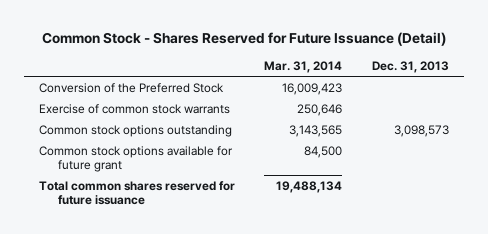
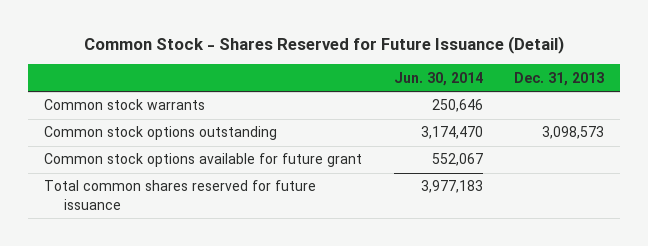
- | Mar. 31, 2014 | Dec. 31, 2013
+ | Jun. 30, 2014 | Dec. 31, 2013
- Conversion of the Preferred Stock | 16,009,423 |
- Exercise of common stock warrants | 250,646 |
+ Common stock warrants | 250,646 |

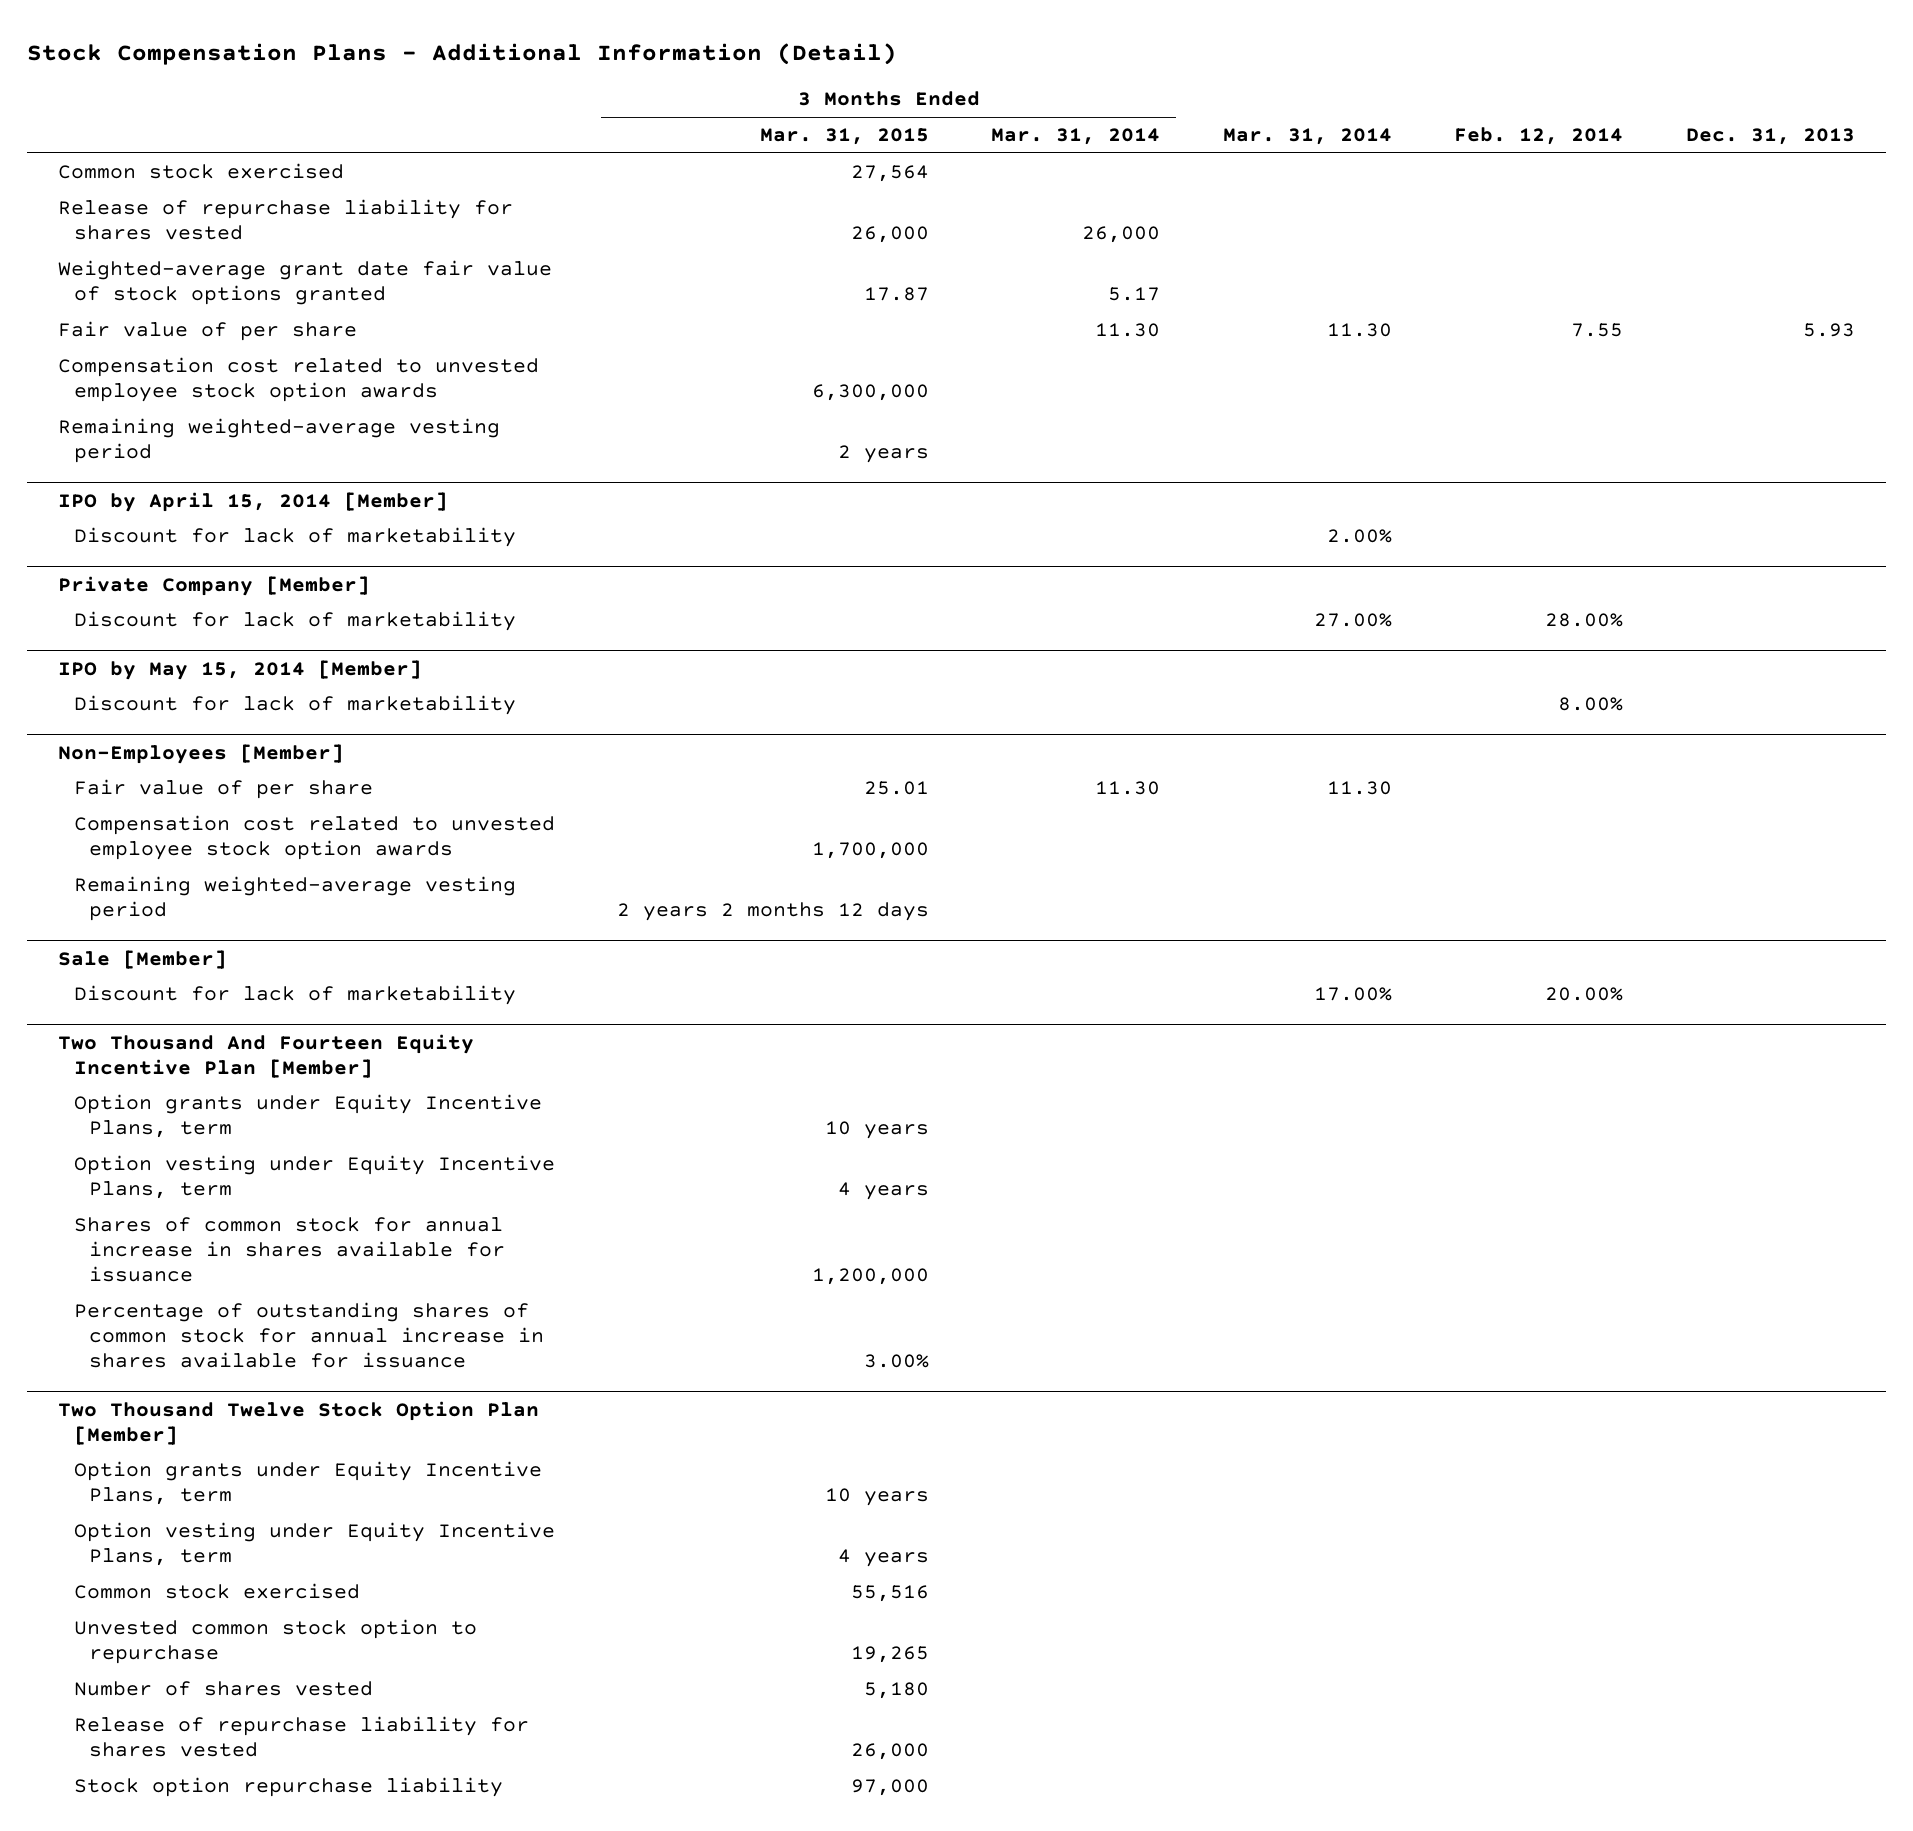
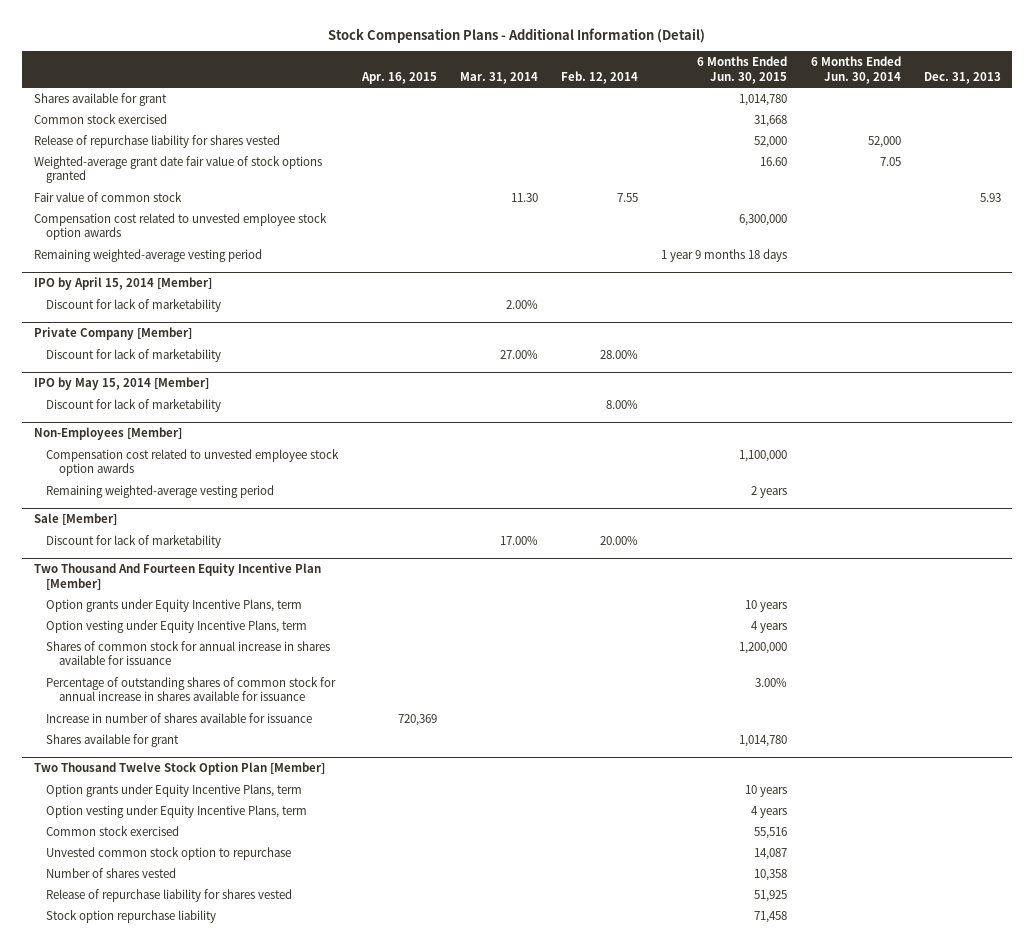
- | 3 Months Ended Mar. 31, 2015 | 3 Months Ended Mar. 31, 2014 | Mar. 31, 2014 | Feb. 12, 2014 | Dec. 31, 2013
+ | Apr. 16, 2015 | Mar. 31, 2014 | Feb. 12, 2014 | 6 Months Ended Jun. 30, 2015 | 6 Months Ended Jun. 30, 2014 | Dec. 31, 2013
+ Shares available for grant | | | | 1,014,780 | |
- Fair value of per share | | 11.30 | 11.30 | 7.55 | 5.93
+ Fair value of common stock | | 11.30 | 7.55 | | | 5.93
@ Non-Employees [Member]
- Fair value of per share | 25.01 | 11.30 | 11.30 | |
@ Two Thousand And Fourteen Equity Incentive Plan [Member]
+ Increase in number of shares available for issuance | 720,369 | | | | |
+ Shares available for grant | | | | 1,014,780 | |

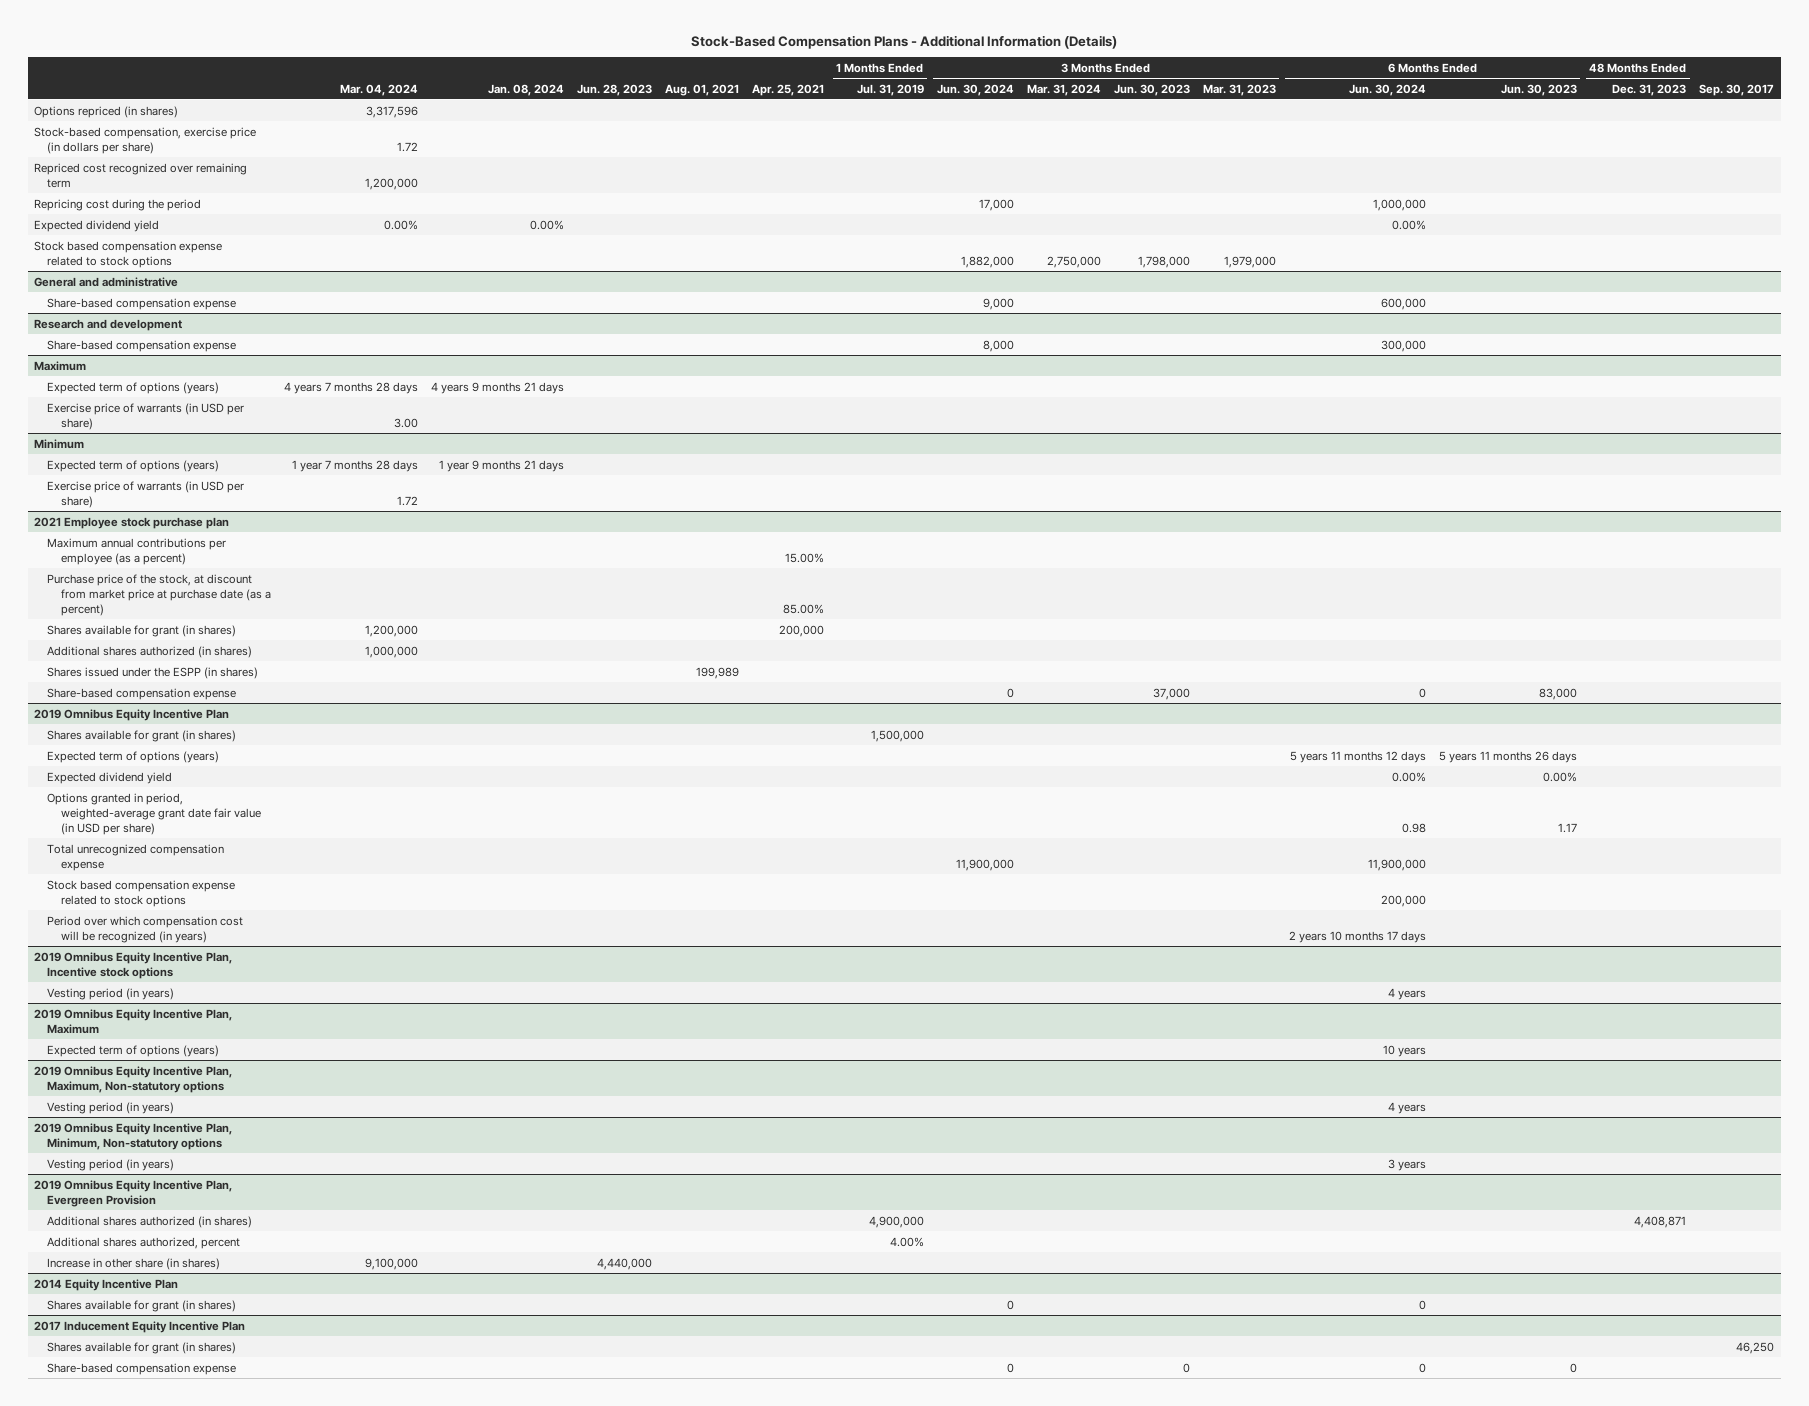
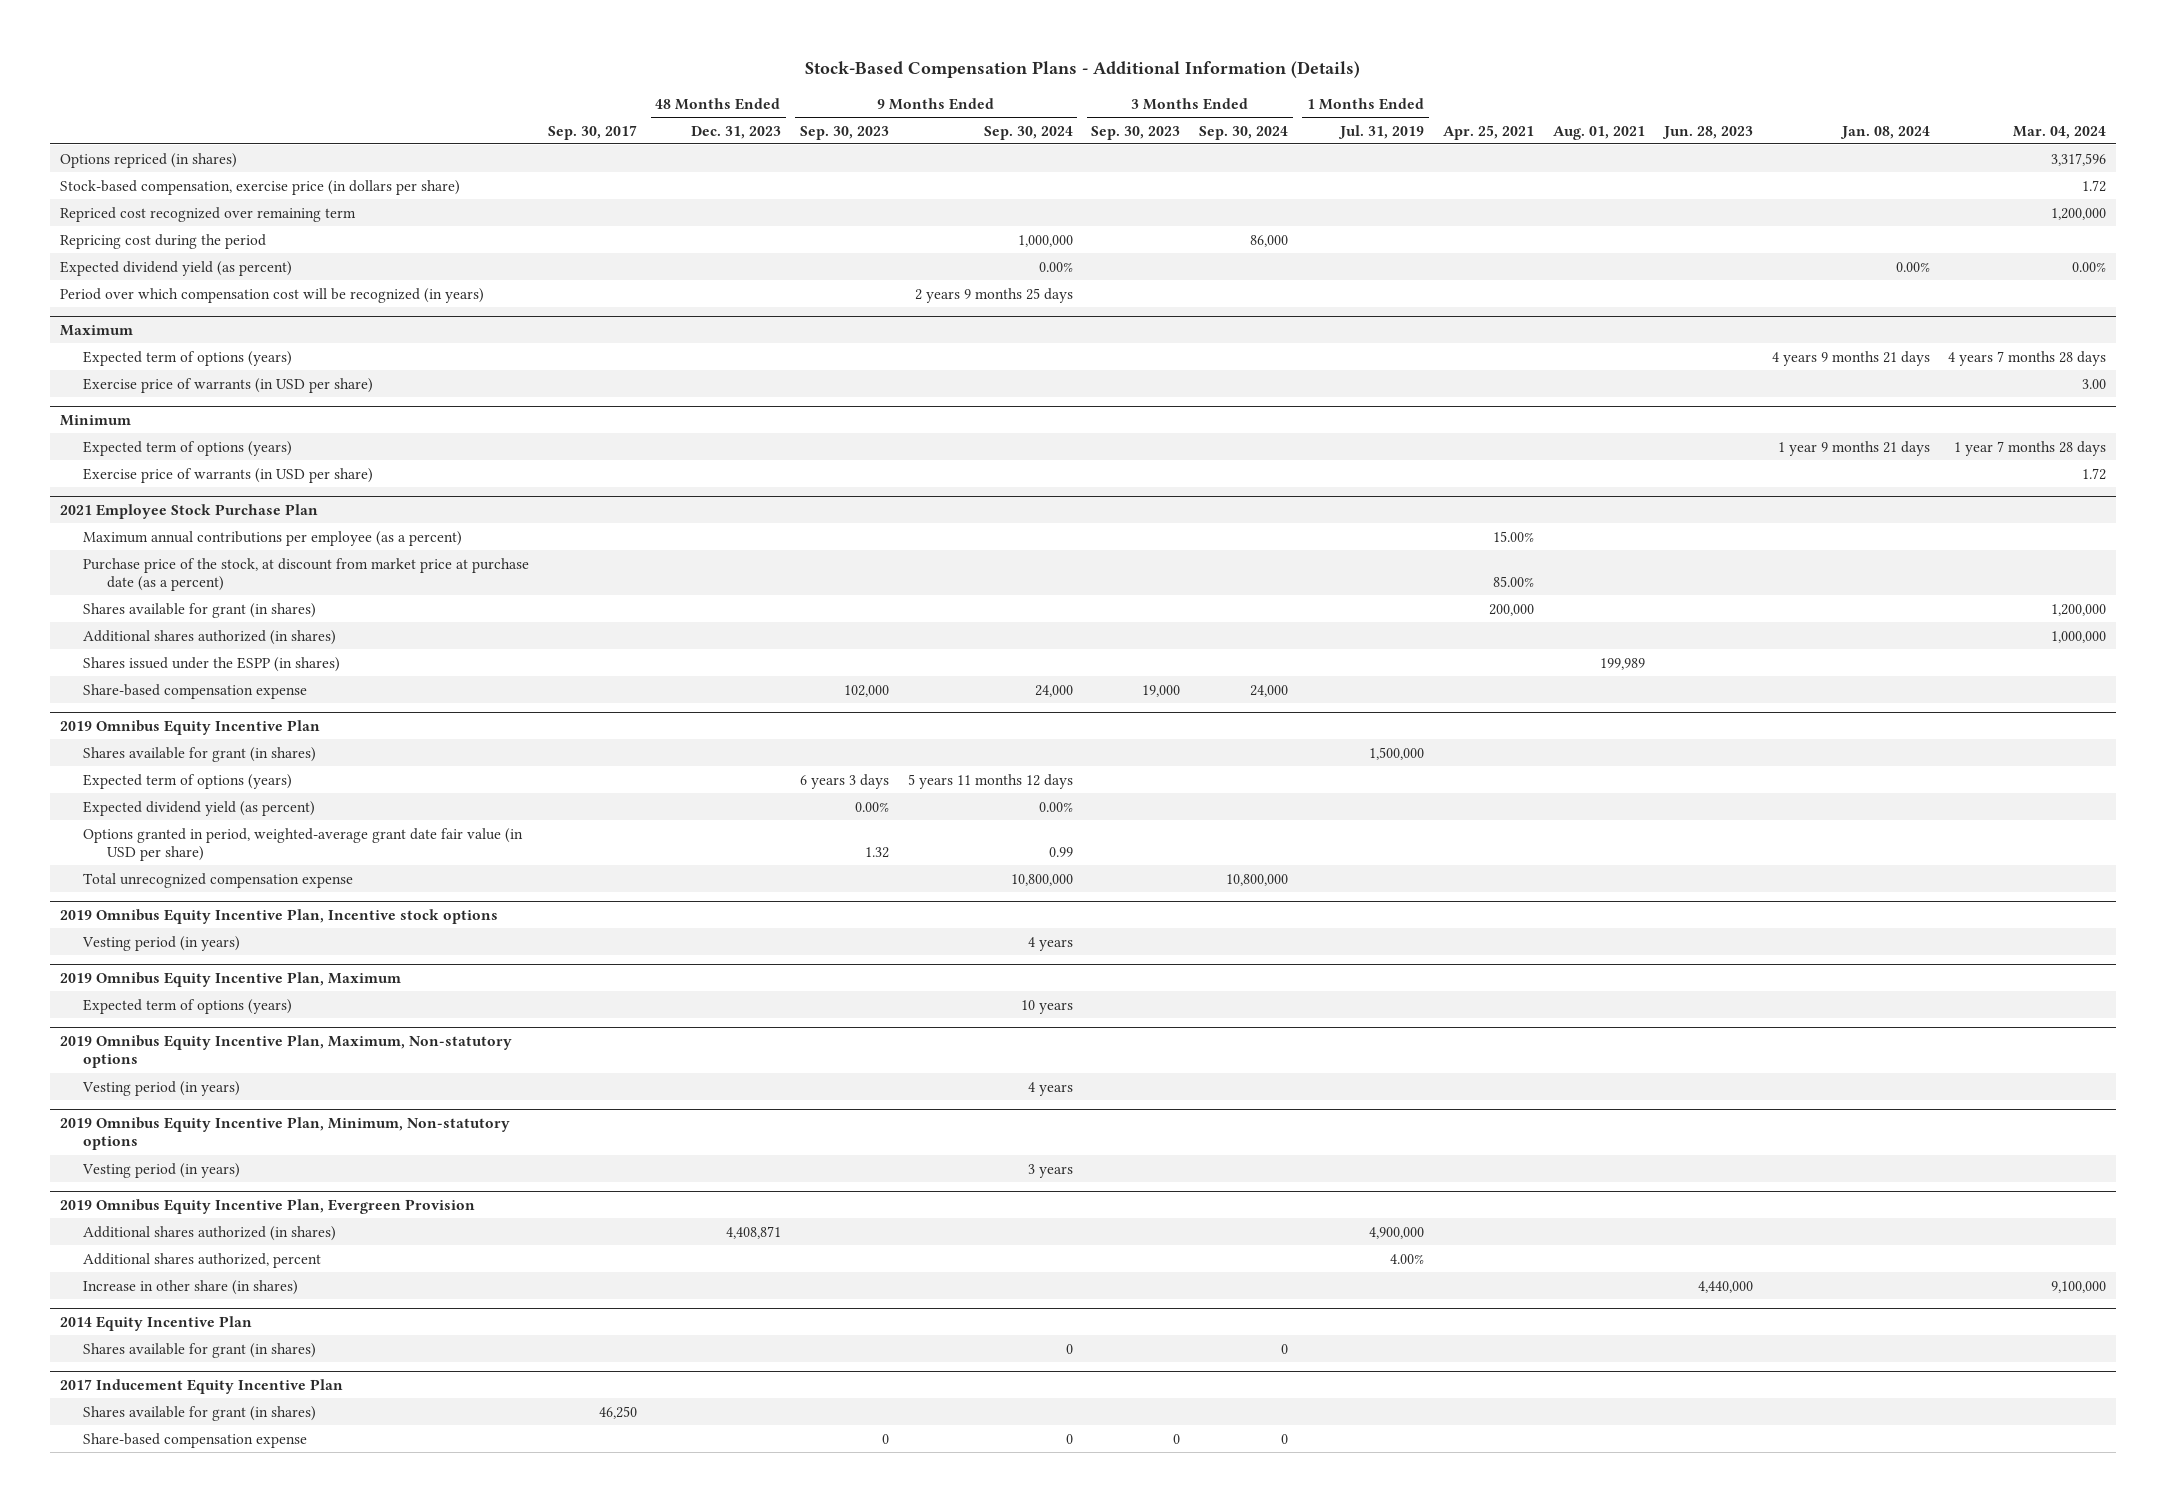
- | Mar. 04, 2024 | Jan. 08, 2024 | Jun. 28, 2023 | Aug. 01, 2021 | Apr. 25, 2021 | 1 Months Ended Jul. 31, 2019 | 3 Months Ended Jun. 30, 2024 | 3 Months Ended Mar. 31, 2024 | 3 Months Ended Jun. 30, 2023 | 3 Months Ended Mar. 31, 2023 | 6 Months Ended Jun. 30, 2024 | 6 Months Ended Jun. 30, 2023 | 48 Months Ended Dec. 31, 2023 | Sep. 30, 2017
+ | Sep. 30, 2017 | 48 Months Ended Dec. 31, 2023 | 9 Months Ended Sep. 30, 2023 | 9 Months Ended Sep. 30, 2024 | 3 Months Ended Sep. 30, 2023 | 3 Months Ended Sep. 30, 2024 | 1 Months Ended Jul. 31, 2019 | Apr. 25, 2021 | Aug. 01, 2021 | Jun. 28, 2023 | Jan. 08, 2024 | Mar. 04, 2024
- Expected dividend yield | 0.00% | 0.00% | | | | | | | | | 0.00% | | |
- Stock based compensation expense related to stock options | | | | | | | 1,882,000 | 2,750,000 | 1,798,000 | 1,979,000 | | | |
- General and administrative
- Share-based compensation expense | | | | | | | 9,000 | | | | 600,000 | | |
- Research and development
- Share-based compensation expense | | | | | | | 8,000 | | | | 300,000 | | |
+ Expected dividend yield (as percent) | | | | 0.00% | | | | | | | 0.00% | 0.00%
+ Period over which compensation cost will be recognized (in years) | | | | 2 years 9 months 25 days | | | | | | | |
- 2021 Employee stock purchase plan
+ 2021 Employee Stock Purchase Plan
@ 2019 Omnibus Equity Incentive Plan
- Expected dividend yield | | | | | | | | | | | 0.00% | 0.00% | |
+ Expected dividend yield (as percent) | | | 0.00% | 0.00% | | | | | | | |
- Stock based compensation expense related to stock options | | | | | | | | | | | 200,000 | | |
- Period over which compensation cost will be recognized (in years) | | | | | | | | | | | 2 years 10 months 17 days | | |

